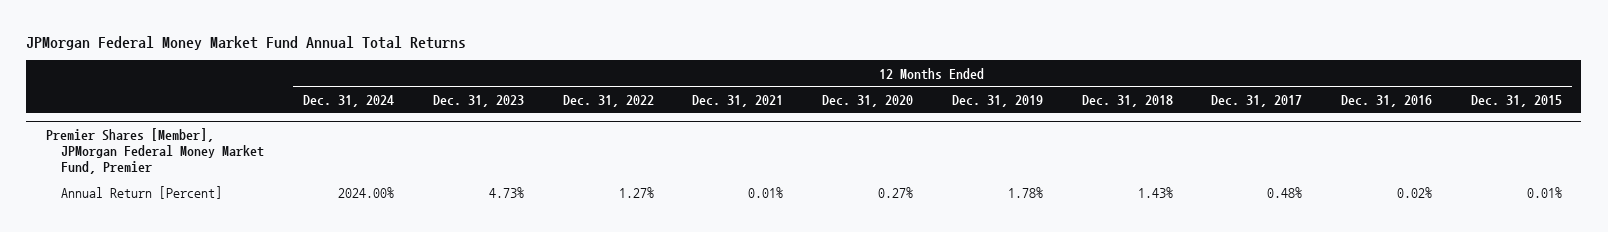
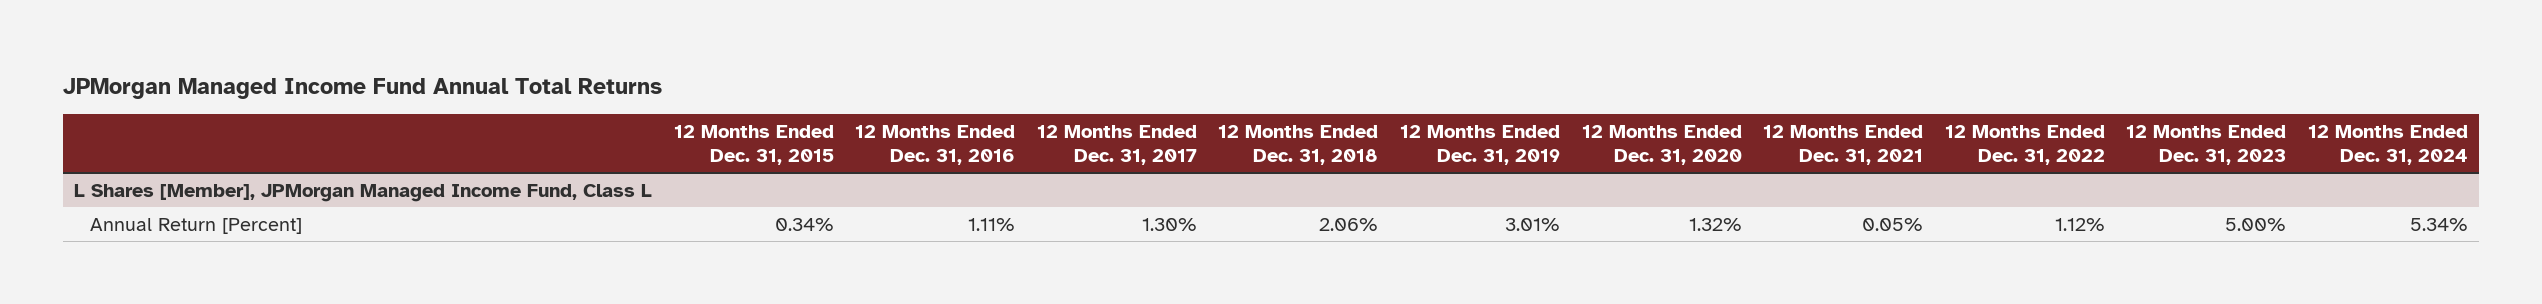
- JPMorgan Federal Money Market Fund Annual Total Returns
+ JPMorgan Managed Income Fund Annual Total Returns
- | 12 Months Ended Dec. 31, 2024 | 12 Months Ended Dec. 31, 2023 | 12 Months Ended Dec. 31, 2022 | 12 Months Ended Dec. 31, 2021 | 12 Months Ended Dec. 31, 2020 | 12 Months Ended Dec. 31, 2019 | 12 Months Ended Dec. 31, 2018 | 12 Months Ended Dec. 31, 2017 | 12 Months Ended Dec. 31, 2016 | 12 Months Ended Dec. 31, 2015
+ | 12 Months Ended Dec. 31, 2015 | 12 Months Ended Dec. 31, 2016 | 12 Months Ended Dec. 31, 2017 | 12 Months Ended Dec. 31, 2018 | 12 Months Ended Dec. 31, 2019 | 12 Months Ended Dec. 31, 2020 | 12 Months Ended Dec. 31, 2021 | 12 Months Ended Dec. 31, 2022 | 12 Months Ended Dec. 31, 2023 | 12 Months Ended Dec. 31, 2024
- Premier Shares [Member], JPMorgan Federal Money Market Fund, Premier
- Annual Return [Percent] | 2024.00% | 4.73% | 1.27% | 0.01% | 0.27% | 1.78% | 1.43% | 0.48% | 0.02% | 0.01%
+ L Shares [Member], JPMorgan Managed Income Fund, Class L
+ Annual Return [Percent] | 0.34% | 1.11% | 1.30% | 2.06% | 3.01% | 1.32% | 0.05% | 1.12% | 5.00% | 5.34%

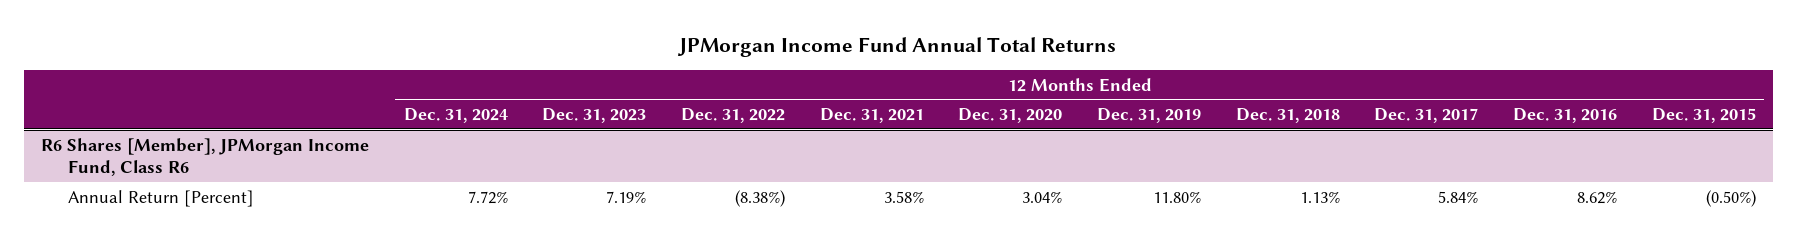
- JPMorgan Managed Income Fund Annual Total Returns
+ JPMorgan Income Fund Annual Total Returns
- | 12 Months Ended Dec. 31, 2015 | 12 Months Ended Dec. 31, 2016 | 12 Months Ended Dec. 31, 2017 | 12 Months Ended Dec. 31, 2018 | 12 Months Ended Dec. 31, 2019 | 12 Months Ended Dec. 31, 2020 | 12 Months Ended Dec. 31, 2021 | 12 Months Ended Dec. 31, 2022 | 12 Months Ended Dec. 31, 2023 | 12 Months Ended Dec. 31, 2024
+ | 12 Months Ended Dec. 31, 2024 | 12 Months Ended Dec. 31, 2023 | 12 Months Ended Dec. 31, 2022 | 12 Months Ended Dec. 31, 2021 | 12 Months Ended Dec. 31, 2020 | 12 Months Ended Dec. 31, 2019 | 12 Months Ended Dec. 31, 2018 | 12 Months Ended Dec. 31, 2017 | 12 Months Ended Dec. 31, 2016 | 12 Months Ended Dec. 31, 2015
- L Shares [Member], JPMorgan Managed Income Fund, Class L
- Annual Return [Percent] | 0.34% | 1.11% | 1.30% | 2.06% | 3.01% | 1.32% | 0.05% | 1.12% | 5.00% | 5.34%
+ R6 Shares [Member], JPMorgan Income Fund, Class R6
+ Annual Return [Percent] | 7.72% | 7.19% | (8.38%) | 3.58% | 3.04% | 11.80% | 1.13% | 5.84% | 8.62% | (0.50%)

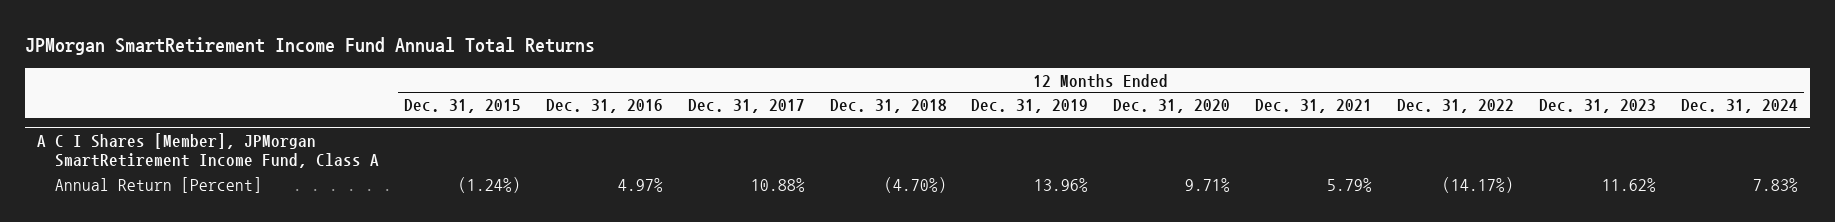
- JPMorgan Income Fund Annual Total Returns
+ JPMorgan SmartRetirement Income Fund Annual Total Returns
- | 12 Months Ended Dec. 31, 2024 | 12 Months Ended Dec. 31, 2023 | 12 Months Ended Dec. 31, 2022 | 12 Months Ended Dec. 31, 2021 | 12 Months Ended Dec. 31, 2020 | 12 Months Ended Dec. 31, 2019 | 12 Months Ended Dec. 31, 2018 | 12 Months Ended Dec. 31, 2017 | 12 Months Ended Dec. 31, 2016 | 12 Months Ended Dec. 31, 2015
+ | 12 Months Ended Dec. 31, 2015 | 12 Months Ended Dec. 31, 2016 | 12 Months Ended Dec. 31, 2017 | 12 Months Ended Dec. 31, 2018 | 12 Months Ended Dec. 31, 2019 | 12 Months Ended Dec. 31, 2020 | 12 Months Ended Dec. 31, 2021 | 12 Months Ended Dec. 31, 2022 | 12 Months Ended Dec. 31, 2023 | 12 Months Ended Dec. 31, 2024
- R6 Shares [Member], JPMorgan Income Fund, Class R6
- Annual Return [Percent] | 7.72% | 7.19% | (8.38%) | 3.58% | 3.04% | 11.80% | 1.13% | 5.84% | 8.62% | (0.50%)
+ A C I Shares [Member], JPMorgan SmartRetirement Income Fund, Class A
+ Annual Return [Percent] | (1.24%) | 4.97% | 10.88% | (4.70%) | 13.96% | 9.71% | 5.79% | (14.17%) | 11.62% | 7.83%

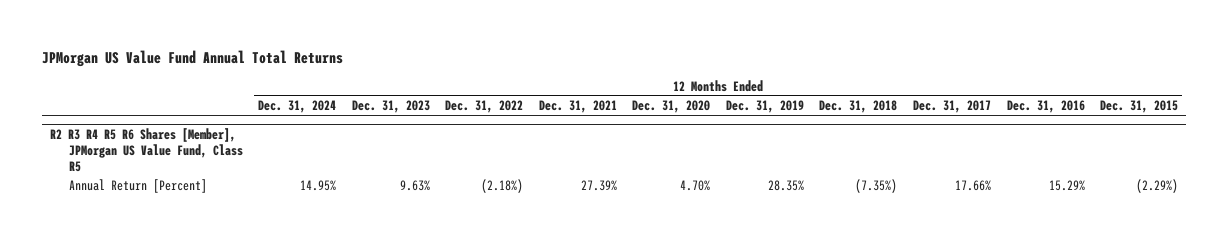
- JPMorgan SmartRetirement Income Fund Annual Total Returns
+ JPMorgan US Value Fund Annual Total Returns
- | 12 Months Ended Dec. 31, 2015 | 12 Months Ended Dec. 31, 2016 | 12 Months Ended Dec. 31, 2017 | 12 Months Ended Dec. 31, 2018 | 12 Months Ended Dec. 31, 2019 | 12 Months Ended Dec. 31, 2020 | 12 Months Ended Dec. 31, 2021 | 12 Months Ended Dec. 31, 2022 | 12 Months Ended Dec. 31, 2023 | 12 Months Ended Dec. 31, 2024
+ | 12 Months Ended Dec. 31, 2024 | 12 Months Ended Dec. 31, 2023 | 12 Months Ended Dec. 31, 2022 | 12 Months Ended Dec. 31, 2021 | 12 Months Ended Dec. 31, 2020 | 12 Months Ended Dec. 31, 2019 | 12 Months Ended Dec. 31, 2018 | 12 Months Ended Dec. 31, 2017 | 12 Months Ended Dec. 31, 2016 | 12 Months Ended Dec. 31, 2015
- A C I Shares [Member], JPMorgan SmartRetirement Income Fund, Class A
- Annual Return [Percent] | (1.24%) | 4.97% | 10.88% | (4.70%) | 13.96% | 9.71% | 5.79% | (14.17%) | 11.62% | 7.83%
+ R2 R3 R4 R5 R6 Shares [Member], JPMorgan US Value Fund, Class R5
+ Annual Return [Percent] | 14.95% | 9.63% | (2.18%) | 27.39% | 4.70% | 28.35% | (7.35%) | 17.66% | 15.29% | (2.29%)

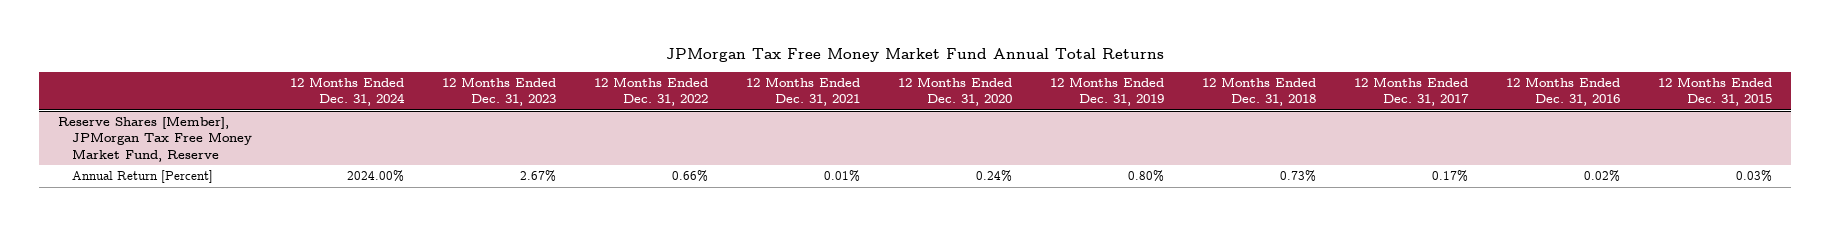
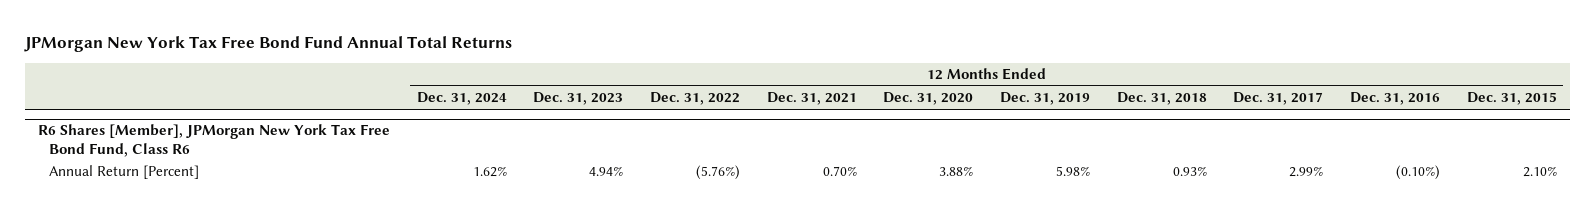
- JPMorgan Tax Free Money Market Fund Annual Total Returns
+ JPMorgan New York Tax Free Bond Fund Annual Total Returns
- Reserve Shares [Member], JPMorgan Tax Free Money Market Fund, Reserve
- Annual Return [Percent] | 2024.00% | 2.67% | 0.66% | 0.01% | 0.24% | 0.80% | 0.73% | 0.17% | 0.02% | 0.03%
+ R6 Shares [Member], JPMorgan New York Tax Free Bond Fund, Class R6
+ Annual Return [Percent] | 1.62% | 4.94% | (5.76%) | 0.70% | 3.88% | 5.98% | 0.93% | 2.99% | (0.10%) | 2.10%

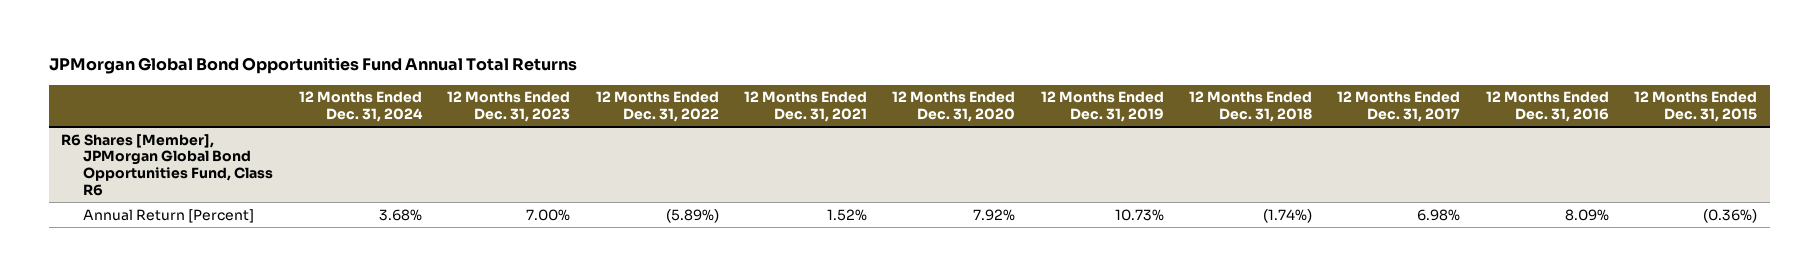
- JPMorgan New York Tax Free Bond Fund Annual Total Returns
+ JPMorgan Global Bond Opportunities Fund Annual Total Returns
- R6 Shares [Member], JPMorgan New York Tax Free Bond Fund, Class R6
- Annual Return [Percent] | 1.62% | 4.94% | (5.76%) | 0.70% | 3.88% | 5.98% | 0.93% | 2.99% | (0.10%) | 2.10%
+ R6 Shares [Member], JPMorgan Global Bond Opportunities Fund, Class R6
+ Annual Return [Percent] | 3.68% | 7.00% | (5.89%) | 1.52% | 7.92% | 10.73% | (1.74%) | 6.98% | 8.09% | (0.36%)

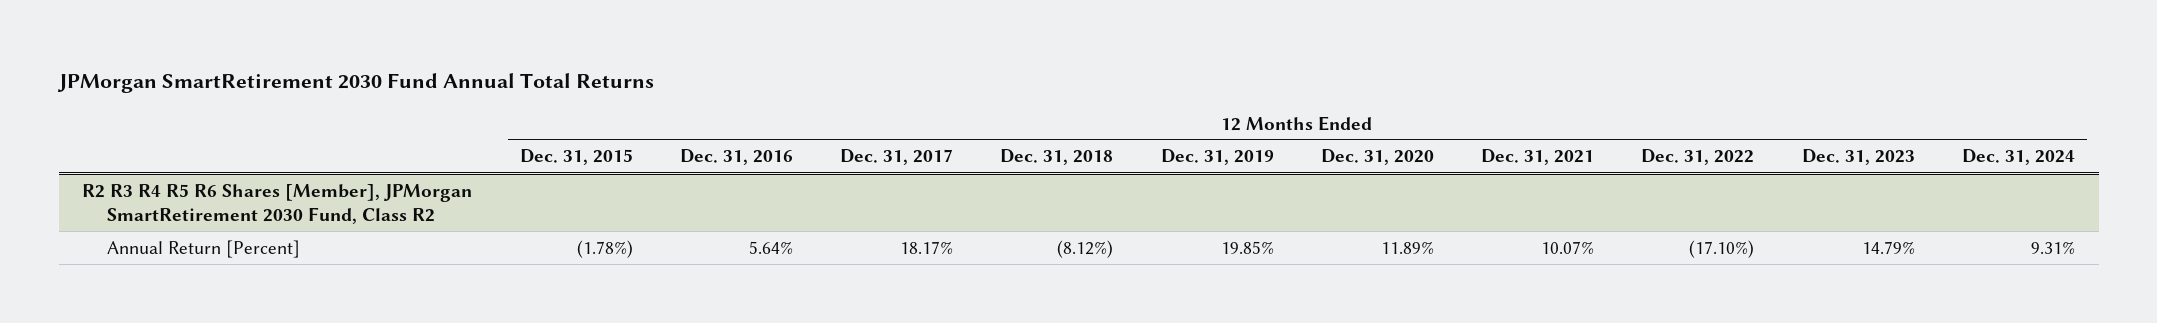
- JPMorgan Global Bond Opportunities Fund Annual Total Returns
+ JPMorgan SmartRetirement 2030 Fund Annual Total Returns
- | 12 Months Ended Dec. 31, 2024 | 12 Months Ended Dec. 31, 2023 | 12 Months Ended Dec. 31, 2022 | 12 Months Ended Dec. 31, 2021 | 12 Months Ended Dec. 31, 2020 | 12 Months Ended Dec. 31, 2019 | 12 Months Ended Dec. 31, 2018 | 12 Months Ended Dec. 31, 2017 | 12 Months Ended Dec. 31, 2016 | 12 Months Ended Dec. 31, 2015
+ | 12 Months Ended Dec. 31, 2015 | 12 Months Ended Dec. 31, 2016 | 12 Months Ended Dec. 31, 2017 | 12 Months Ended Dec. 31, 2018 | 12 Months Ended Dec. 31, 2019 | 12 Months Ended Dec. 31, 2020 | 12 Months Ended Dec. 31, 2021 | 12 Months Ended Dec. 31, 2022 | 12 Months Ended Dec. 31, 2023 | 12 Months Ended Dec. 31, 2024
- R6 Shares [Member], JPMorgan Global Bond Opportunities Fund, Class R6
- Annual Return [Percent] | 3.68% | 7.00% | (5.89%) | 1.52% | 7.92% | 10.73% | (1.74%) | 6.98% | 8.09% | (0.36%)
+ R2 R3 R4 R5 R6 Shares [Member], JPMorgan SmartRetirement 2030 Fund, Class R2
+ Annual Return [Percent] | (1.78%) | 5.64% | 18.17% | (8.12%) | 19.85% | 11.89% | 10.07% | (17.10%) | 14.79% | 9.31%

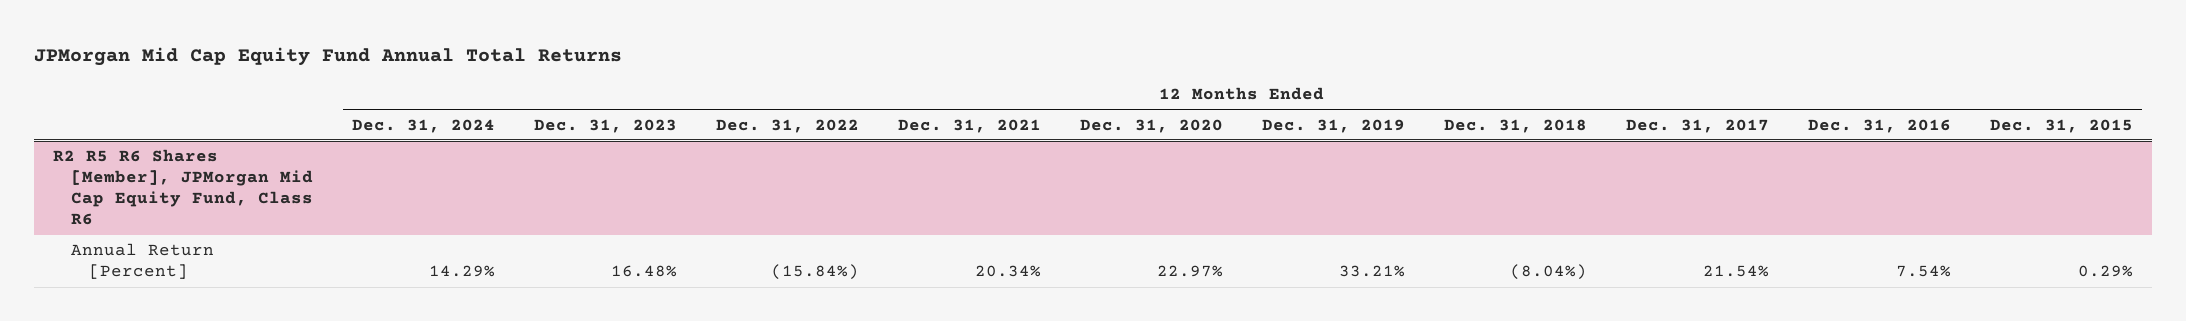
- JPMorgan SmartRetirement 2030 Fund Annual Total Returns
+ JPMorgan Mid Cap Equity Fund Annual Total Returns
- | 12 Months Ended Dec. 31, 2015 | 12 Months Ended Dec. 31, 2016 | 12 Months Ended Dec. 31, 2017 | 12 Months Ended Dec. 31, 2018 | 12 Months Ended Dec. 31, 2019 | 12 Months Ended Dec. 31, 2020 | 12 Months Ended Dec. 31, 2021 | 12 Months Ended Dec. 31, 2022 | 12 Months Ended Dec. 31, 2023 | 12 Months Ended Dec. 31, 2024
+ | 12 Months Ended Dec. 31, 2024 | 12 Months Ended Dec. 31, 2023 | 12 Months Ended Dec. 31, 2022 | 12 Months Ended Dec. 31, 2021 | 12 Months Ended Dec. 31, 2020 | 12 Months Ended Dec. 31, 2019 | 12 Months Ended Dec. 31, 2018 | 12 Months Ended Dec. 31, 2017 | 12 Months Ended Dec. 31, 2016 | 12 Months Ended Dec. 31, 2015
- R2 R3 R4 R5 R6 Shares [Member], JPMorgan SmartRetirement 2030 Fund, Class R2
- Annual Return [Percent] | (1.78%) | 5.64% | 18.17% | (8.12%) | 19.85% | 11.89% | 10.07% | (17.10%) | 14.79% | 9.31%
+ R2 R5 R6 Shares [Member], JPMorgan Mid Cap Equity Fund, Class R6
+ Annual Return [Percent] | 14.29% | 16.48% | (15.84%) | 20.34% | 22.97% | 33.21% | (8.04%) | 21.54% | 7.54% | 0.29%

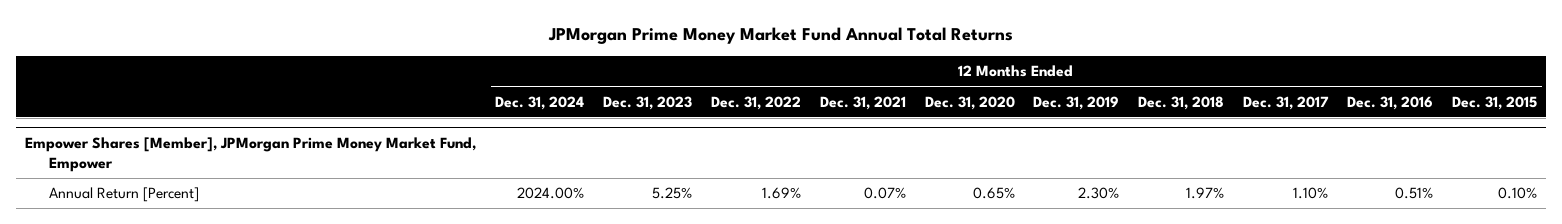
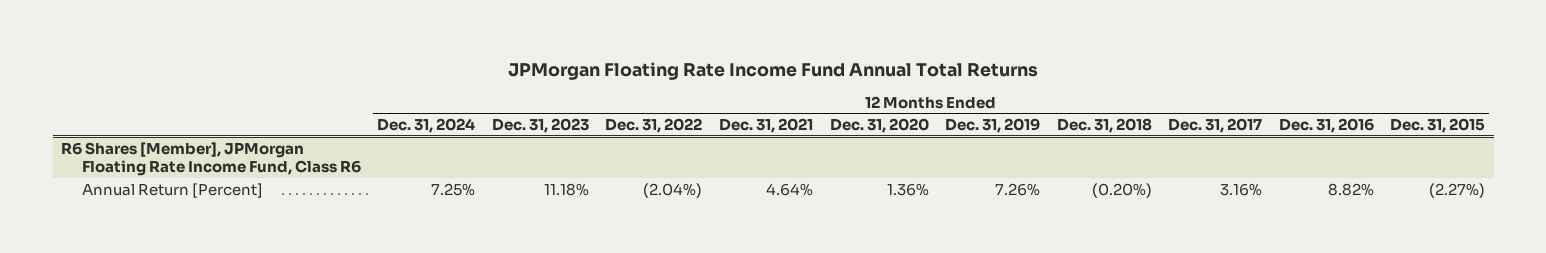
- JPMorgan Prime Money Market Fund Annual Total Returns
+ JPMorgan Floating Rate Income Fund Annual Total Returns
- Empower Shares [Member], JPMorgan Prime Money Market Fund, Empower
- Annual Return [Percent] | 2024.00% | 5.25% | 1.69% | 0.07% | 0.65% | 2.30% | 1.97% | 1.10% | 0.51% | 0.10%
+ R6 Shares [Member], JPMorgan Floating Rate Income Fund, Class R6
+ Annual Return [Percent] | 7.25% | 11.18% | (2.04%) | 4.64% | 1.36% | 7.26% | (0.20%) | 3.16% | 8.82% | (2.27%)

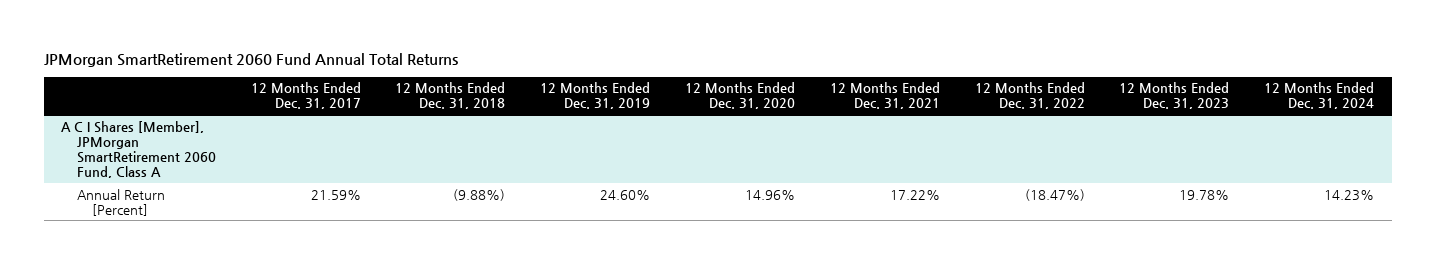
- JPMorgan Floating Rate Income Fund Annual Total Returns
+ JPMorgan SmartRetirement 2060 Fund Annual Total Returns
- | 12 Months Ended Dec. 31, 2024 | 12 Months Ended Dec. 31, 2023 | 12 Months Ended Dec. 31, 2022 | 12 Months Ended Dec. 31, 2021 | 12 Months Ended Dec. 31, 2020 | 12 Months Ended Dec. 31, 2019 | 12 Months Ended Dec. 31, 2018 | 12 Months Ended Dec. 31, 2017 | 12 Months Ended Dec. 31, 2016 | 12 Months Ended Dec. 31, 2015
+ | 12 Months Ended Dec. 31, 2017 | 12 Months Ended Dec. 31, 2018 | 12 Months Ended Dec. 31, 2019 | 12 Months Ended Dec. 31, 2020 | 12 Months Ended Dec. 31, 2021 | 12 Months Ended Dec. 31, 2022 | 12 Months Ended Dec. 31, 2023 | 12 Months Ended Dec. 31, 2024
- R6 Shares [Member], JPMorgan Floating Rate Income Fund, Class R6
- Annual Return [Percent] | 7.25% | 11.18% | (2.04%) | 4.64% | 1.36% | 7.26% | (0.20%) | 3.16% | 8.82% | (2.27%)
+ A C I Shares [Member], JPMorgan SmartRetirement 2060 Fund, Class A
+ Annual Return [Percent] | 21.59% | (9.88%) | 24.60% | 14.96% | 17.22% | (18.47%) | 19.78% | 14.23%

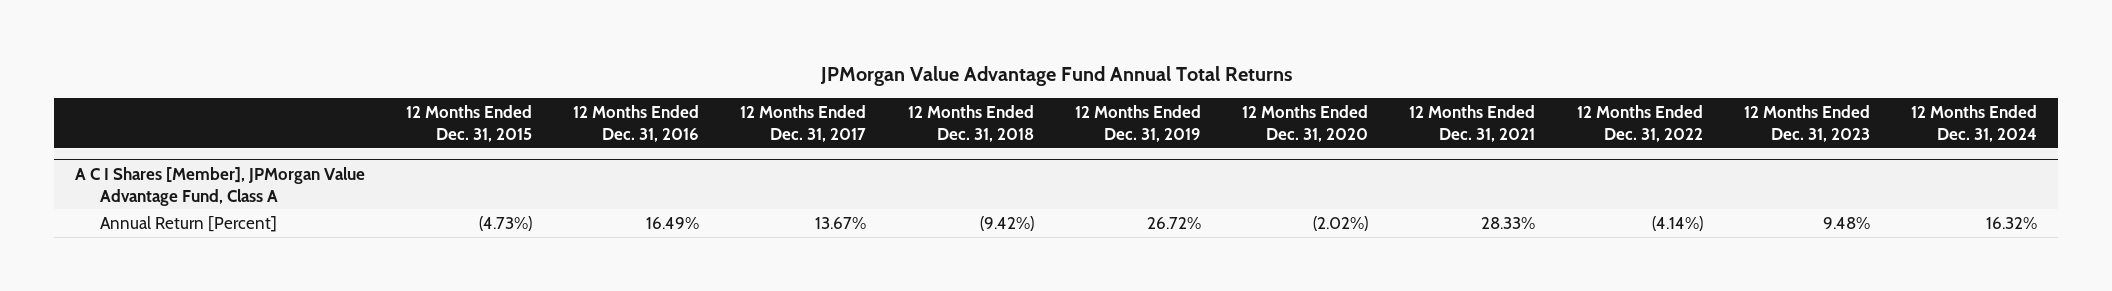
- JPMorgan SmartRetirement 2060 Fund Annual Total Returns
+ JPMorgan Value Advantage Fund Annual Total Returns
- | 12 Months Ended Dec. 31, 2017 | 12 Months Ended Dec. 31, 2018 | 12 Months Ended Dec. 31, 2019 | 12 Months Ended Dec. 31, 2020 | 12 Months Ended Dec. 31, 2021 | 12 Months Ended Dec. 31, 2022 | 12 Months Ended Dec. 31, 2023 | 12 Months Ended Dec. 31, 2024
+ | 12 Months Ended Dec. 31, 2015 | 12 Months Ended Dec. 31, 2016 | 12 Months Ended Dec. 31, 2017 | 12 Months Ended Dec. 31, 2018 | 12 Months Ended Dec. 31, 2019 | 12 Months Ended Dec. 31, 2020 | 12 Months Ended Dec. 31, 2021 | 12 Months Ended Dec. 31, 2022 | 12 Months Ended Dec. 31, 2023 | 12 Months Ended Dec. 31, 2024
- A C I Shares [Member], JPMorgan SmartRetirement 2060 Fund, Class A
- Annual Return [Percent] | 21.59% | (9.88%) | 24.60% | 14.96% | 17.22% | (18.47%) | 19.78% | 14.23%
+ A C I Shares [Member], JPMorgan Value Advantage Fund, Class A
+ Annual Return [Percent] | (4.73%) | 16.49% | 13.67% | (9.42%) | 26.72% | (2.02%) | 28.33% | (4.14%) | 9.48% | 16.32%

